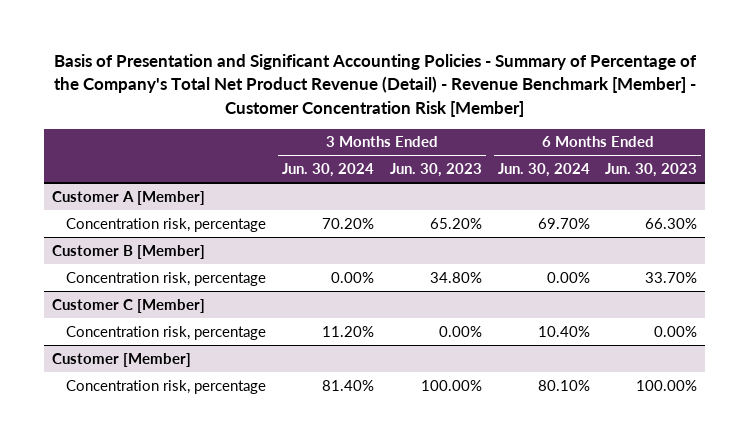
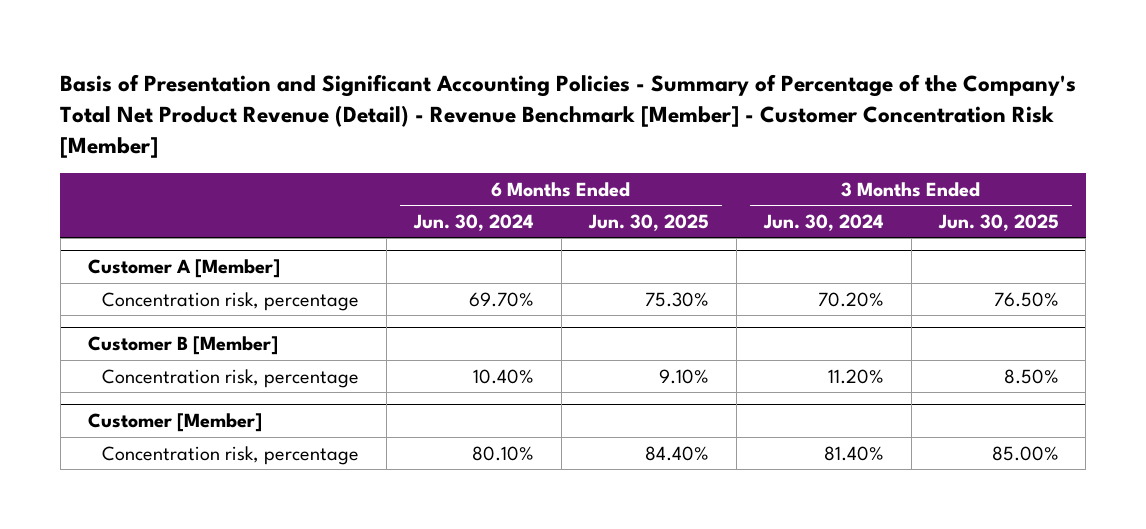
- | 3 Months Ended Jun. 30, 2024 | 3 Months Ended Jun. 30, 2023 | 6 Months Ended Jun. 30, 2024 | 6 Months Ended Jun. 30, 2023
+ | 6 Months Ended Jun. 30, 2024 | 6 Months Ended Jun. 30, 2025 | 3 Months Ended Jun. 30, 2024 | 3 Months Ended Jun. 30, 2025
@ Customer B [Member]
- Concentration risk, percentage | 0.00% | 34.80% | 0.00% | 33.70%
- Customer C [Member]

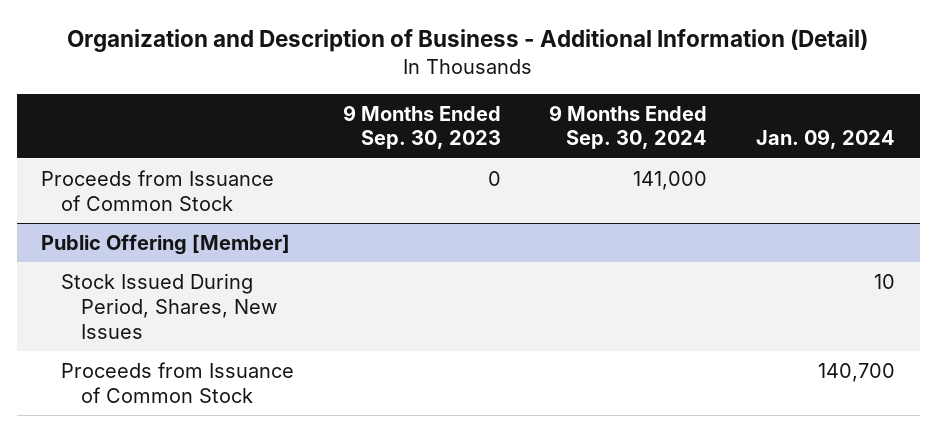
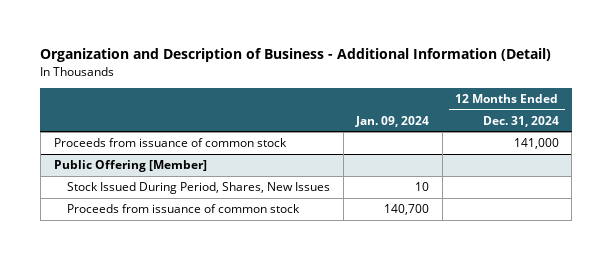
- | 9 Months Ended Sep. 30, 2023 | 9 Months Ended Sep. 30, 2024 | Jan. 09, 2024
+ | Jan. 09, 2024 | 12 Months Ended Dec. 31, 2024
- Proceeds from Issuance of Common Stock | 0 | 141,000 |
+ Proceeds from issuance of common stock | | 141,000
@ Public Offering [Member]
- Proceeds from Issuance of Common Stock | | | 140,700
+ Proceeds from issuance of common stock | 140,700 |

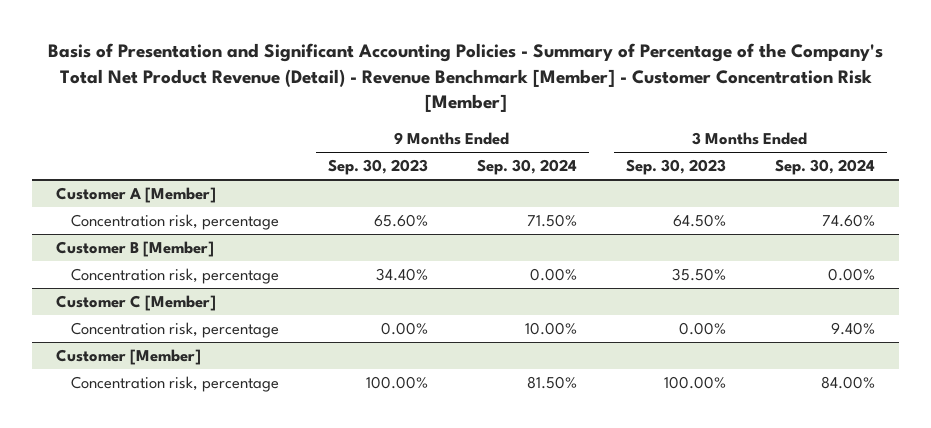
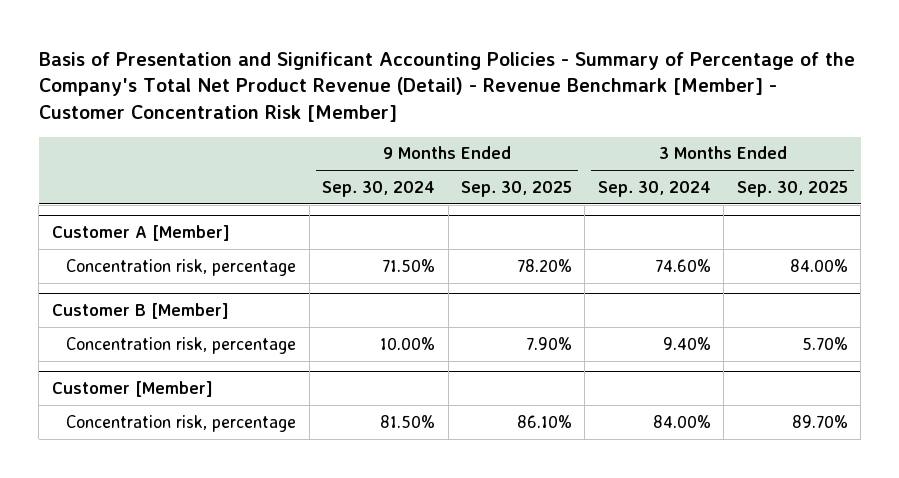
- | 9 Months Ended Sep. 30, 2023 | 9 Months Ended Sep. 30, 2024 | 3 Months Ended Sep. 30, 2023 | 3 Months Ended Sep. 30, 2024
+ | 9 Months Ended Sep. 30, 2024 | 9 Months Ended Sep. 30, 2025 | 3 Months Ended Sep. 30, 2024 | 3 Months Ended Sep. 30, 2025
@ Customer B [Member]
- Concentration risk, percentage | 34.40% | 0.00% | 35.50% | 0.00%
- Customer C [Member]

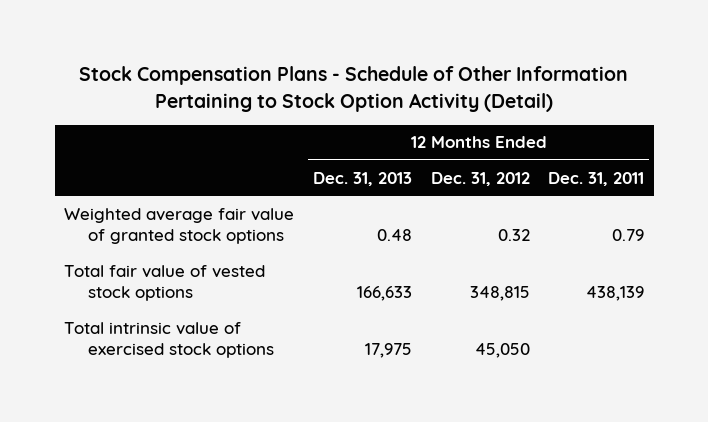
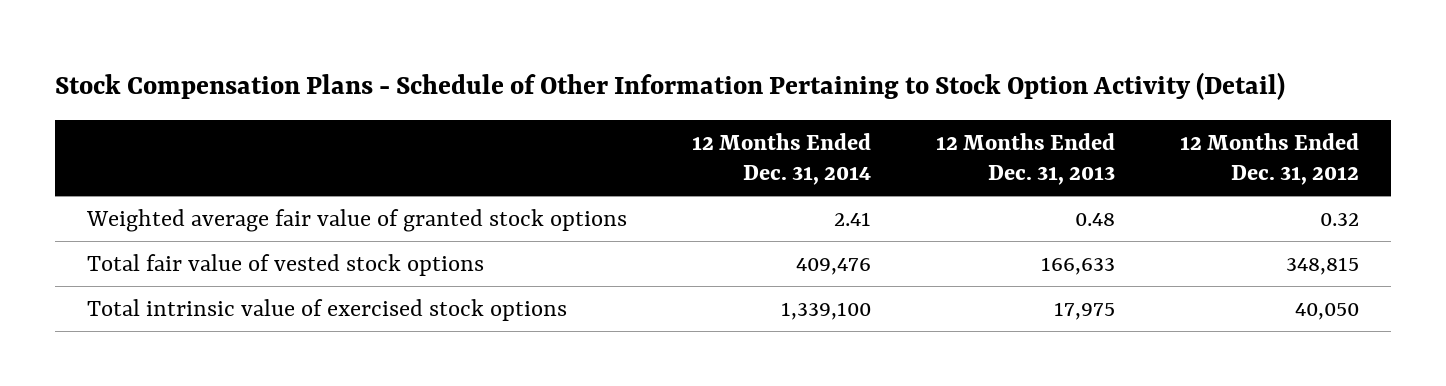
- | 12 Months Ended Dec. 31, 2013 | 12 Months Ended Dec. 31, 2012 | 12 Months Ended Dec. 31, 2011
+ | 12 Months Ended Dec. 31, 2014 | 12 Months Ended Dec. 31, 2013 | 12 Months Ended Dec. 31, 2012
- Total intrinsic value of exercised stock options | 17,975 | 45,050 |
+ Total intrinsic value of exercised stock options | 1,339,100 | 17,975 | 40,050

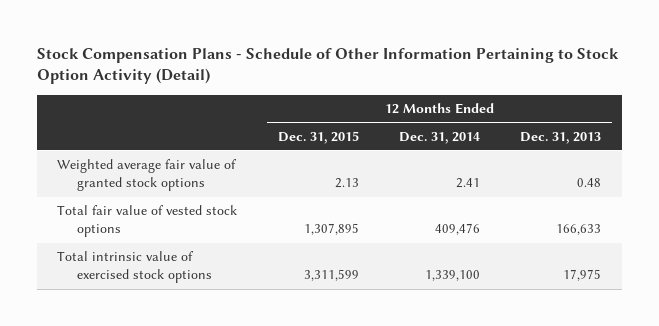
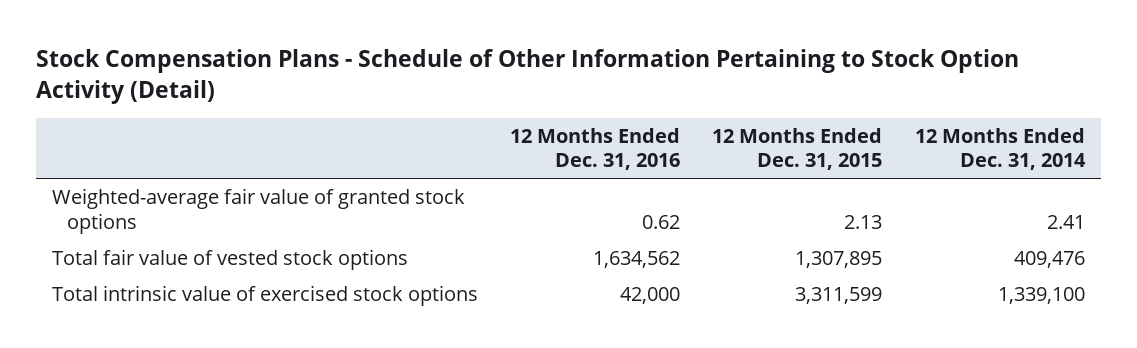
- | 12 Months Ended Dec. 31, 2015 | 12 Months Ended Dec. 31, 2014 | 12 Months Ended Dec. 31, 2013
+ | 12 Months Ended Dec. 31, 2016 | 12 Months Ended Dec. 31, 2015 | 12 Months Ended Dec. 31, 2014
- Weighted average fair value of granted stock options | 2.13 | 2.41 | 0.48
+ Weighted-average fair value of granted stock options | 0.62 | 2.13 | 2.41

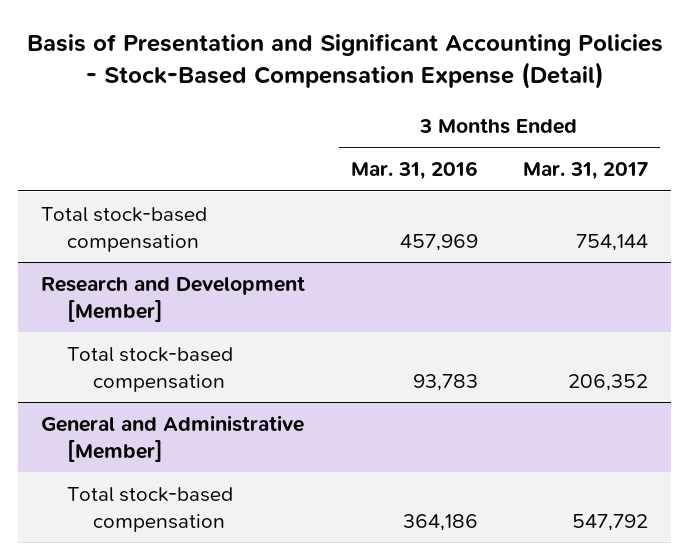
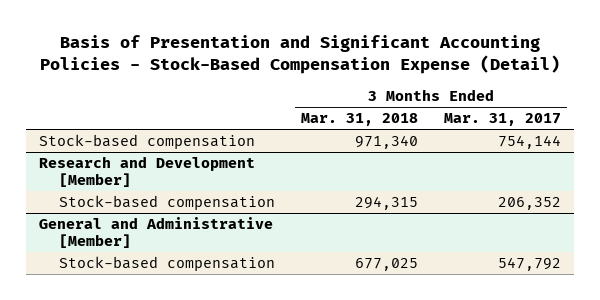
- | 3 Months Ended Mar. 31, 2016 | 3 Months Ended Mar. 31, 2017
+ | 3 Months Ended Mar. 31, 2018 | 3 Months Ended Mar. 31, 2017
- Total stock-based compensation | 457,969 | 754,144
+ Stock-based compensation | 971,340 | 754,144
@ Research and Development [Member]
- Total stock-based compensation | 93,783 | 206,352
+ Stock-based compensation | 294,315 | 206,352
@ General and Administrative [Member]
- Total stock-based compensation | 364,186 | 547,792
+ Stock-based compensation | 677,025 | 547,792

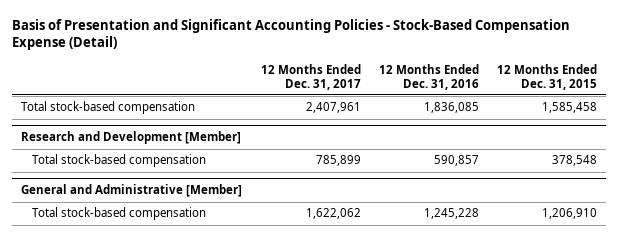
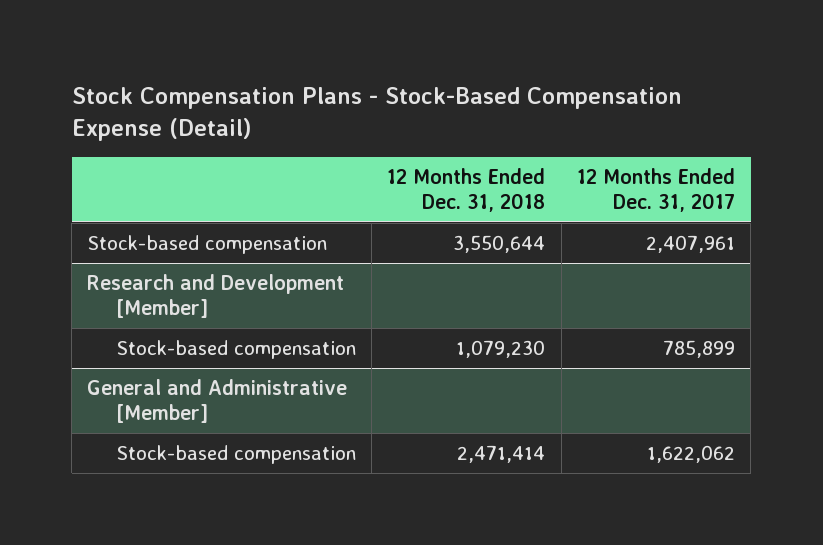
- Basis of Presentation and Significant Accounting Policies - Stock-Based Compensation Expense (Detail)
+ Stock Compensation Plans - Stock-Based Compensation Expense (Detail)
- | 12 Months Ended Dec. 31, 2017 | 12 Months Ended Dec. 31, 2016 | 12 Months Ended Dec. 31, 2015
+ | 12 Months Ended Dec. 31, 2018 | 12 Months Ended Dec. 31, 2017
- Total stock-based compensation | 2,407,961 | 1,836,085 | 1,585,458
+ Stock-based compensation | 3,550,644 | 2,407,961
@ Research and Development [Member]
- Total stock-based compensation | 785,899 | 590,857 | 378,548
+ Stock-based compensation | 1,079,230 | 785,899
@ General and Administrative [Member]
- Total stock-based compensation | 1,622,062 | 1,245,228 | 1,206,910
+ Stock-based compensation | 2,471,414 | 1,622,062

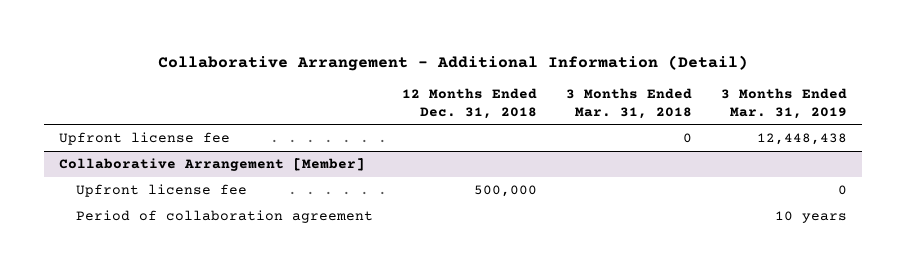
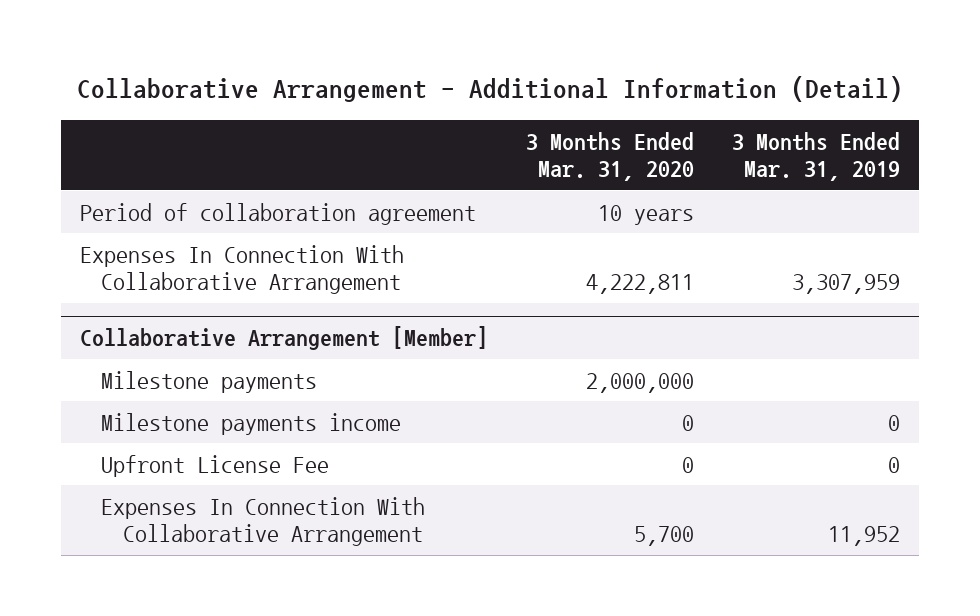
- | 12 Months Ended Dec. 31, 2018 | 3 Months Ended Mar. 31, 2018 | 3 Months Ended Mar. 31, 2019
+ | 3 Months Ended Mar. 31, 2020 | 3 Months Ended Mar. 31, 2019
- Upfront license fee | | 0 | 12,448,438
+ Period of collaboration agreement | 10 years |
+ Expenses In Connection With Collaborative Arrangement | 4,222,811 | 3,307,959
@ Collaborative Arrangement [Member]
- Upfront license fee | 500,000 | | 0
- Period of collaboration agreement | | | 10 years
+ Milestone payments | 2,000,000 |
+ Milestone payments income | 0 | 0
+ Upfront License Fee | 0 | 0
+ Expenses In Connection With Collaborative Arrangement | 5,700 | 11,952

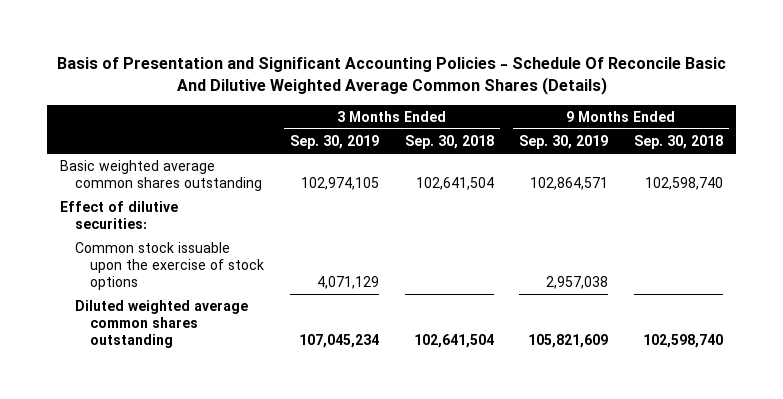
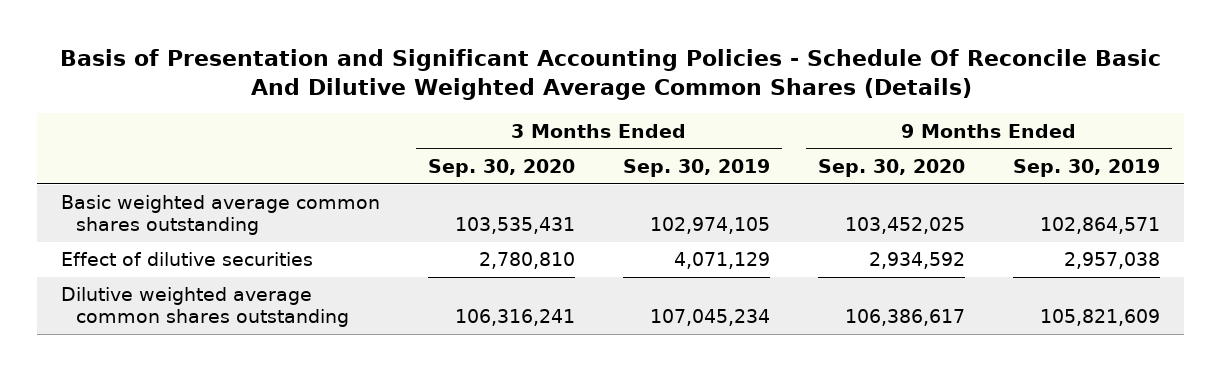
- | 3 Months Ended Sep. 30, 2019 | 3 Months Ended Sep. 30, 2018 | 9 Months Ended Sep. 30, 2019 | 9 Months Ended Sep. 30, 2018
+ | 3 Months Ended Sep. 30, 2020 | 3 Months Ended Sep. 30, 2019 | 9 Months Ended Sep. 30, 2020 | 9 Months Ended Sep. 30, 2019
- Effect of dilutive securities:
- Common stock issuable upon the exercise of stock options | 4,071,129 | | 2,957,038 |
- Diluted weighted average common shares outstanding | 107,045,234 | 102,641,504 | 105,821,609 | 102,598,740
+ Effect of dilutive securities | 2,780,810 | 4,071,129 | 2,934,592 | 2,957,038
+ Dilutive weighted average common shares outstanding | 106,316,241 | 107,045,234 | 106,386,617 | 105,821,609

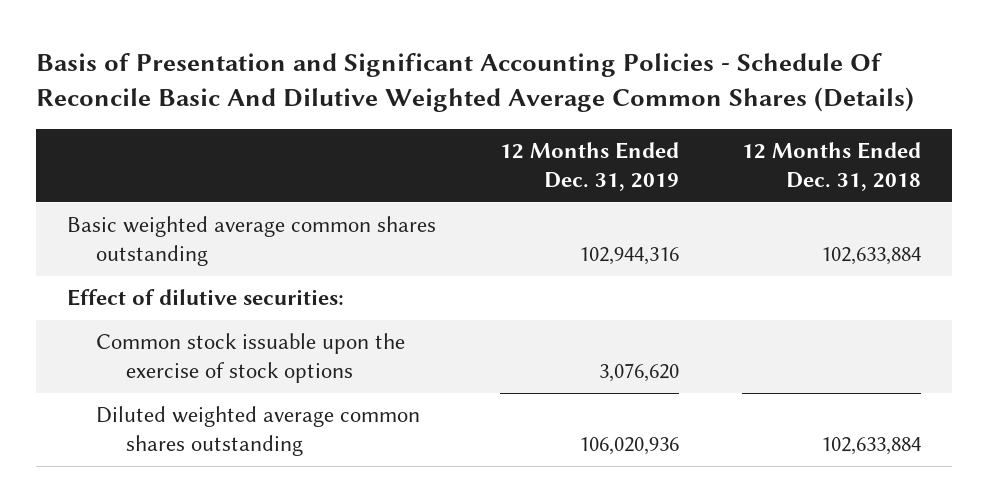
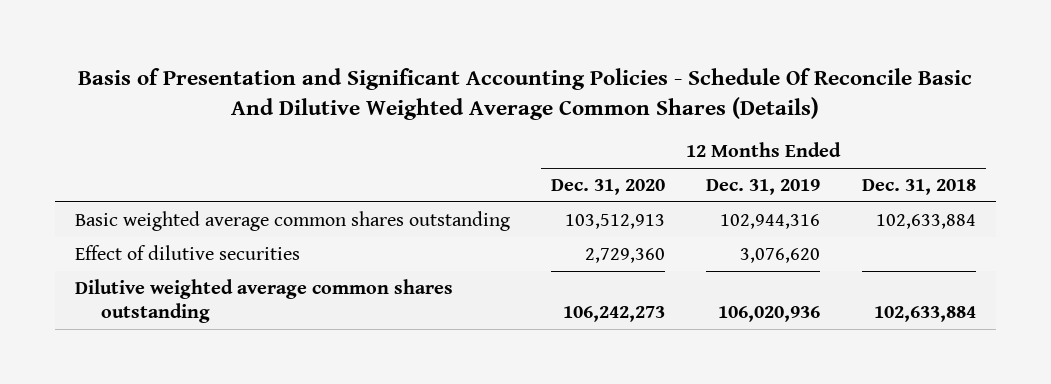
- | 12 Months Ended Dec. 31, 2019 | 12 Months Ended Dec. 31, 2018
+ | 12 Months Ended Dec. 31, 2020 | 12 Months Ended Dec. 31, 2019 | 12 Months Ended Dec. 31, 2018
- Effect of dilutive securities:
- Common stock issuable upon the exercise of stock options | 3,076,620 |
- Diluted weighted average common shares outstanding | 106,020,936 | 102,633,884
+ Effect of dilutive securities | 2,729,360 | 3,076,620 |
+ Dilutive weighted average common shares outstanding | 106,242,273 | 106,020,936 | 102,633,884

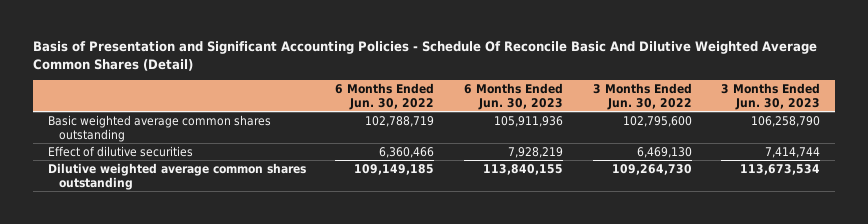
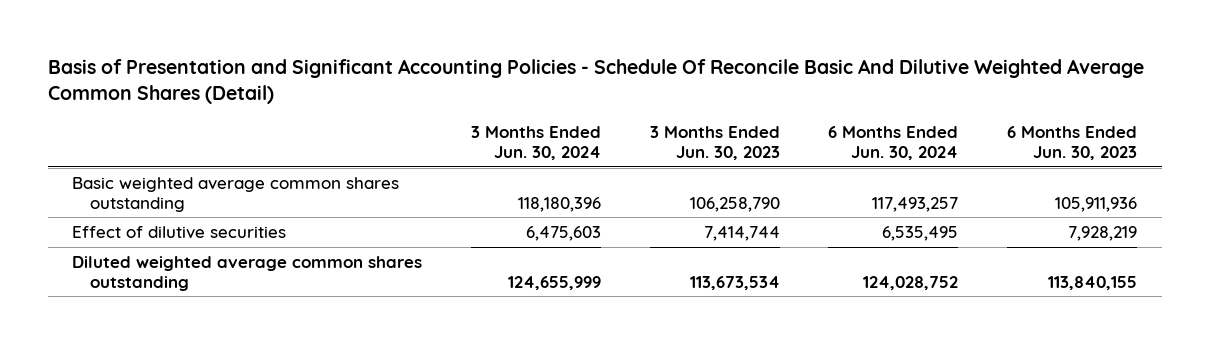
- | 6 Months Ended Jun. 30, 2022 | 6 Months Ended Jun. 30, 2023 | 3 Months Ended Jun. 30, 2022 | 3 Months Ended Jun. 30, 2023
+ | 3 Months Ended Jun. 30, 2024 | 3 Months Ended Jun. 30, 2023 | 6 Months Ended Jun. 30, 2024 | 6 Months Ended Jun. 30, 2023
- Dilutive weighted average common shares outstanding | 109,149,185 | 113,840,155 | 109,264,730 | 113,673,534
+ Diluted weighted average common shares outstanding | 124,655,999 | 113,673,534 | 124,028,752 | 113,840,155

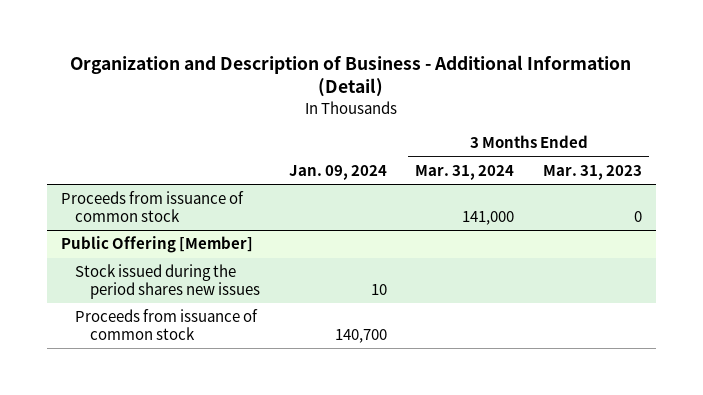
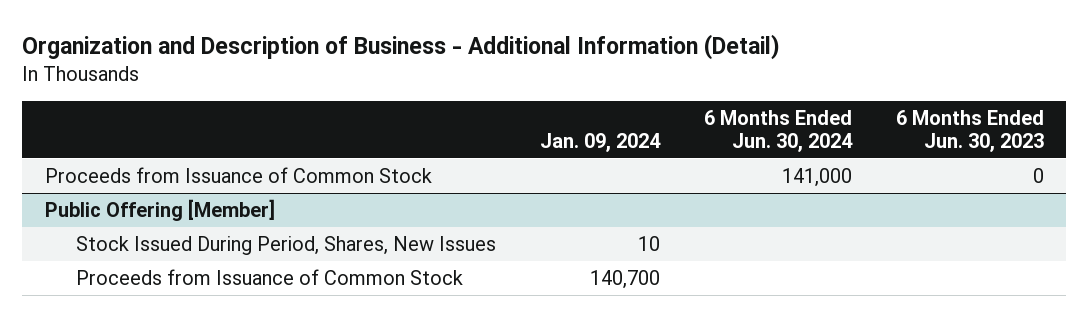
- | Jan. 09, 2024 | 3 Months Ended Mar. 31, 2024 | 3 Months Ended Mar. 31, 2023
+ | Jan. 09, 2024 | 6 Months Ended Jun. 30, 2024 | 6 Months Ended Jun. 30, 2023
- Proceeds from issuance of common stock | | 141,000 | 0
+ Proceeds from Issuance of Common Stock | | 141,000 | 0
@ Public Offering [Member]
- Stock issued during the period shares new issues | 10 | |
- Proceeds from issuance of common stock | 140,700 | |
+ Stock Issued During Period, Shares, New Issues | 10 | |
+ Proceeds from Issuance of Common Stock | 140,700 | |

